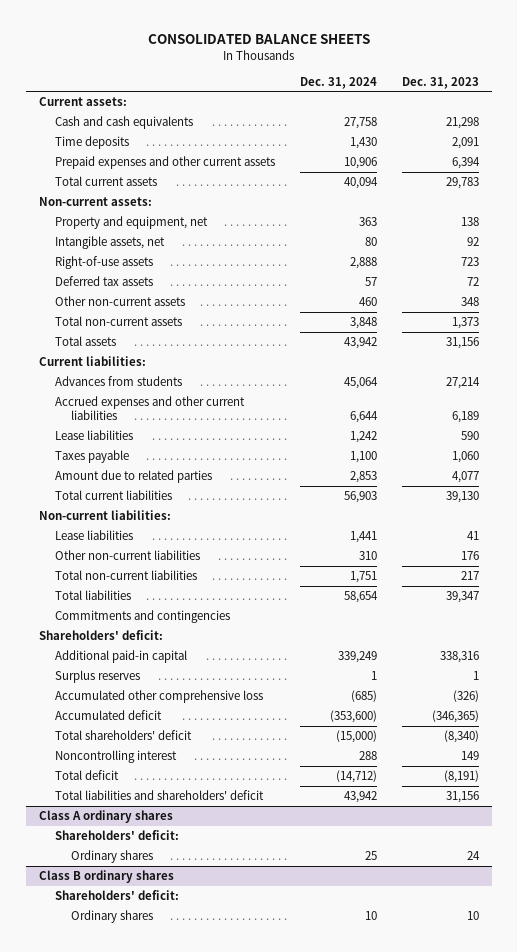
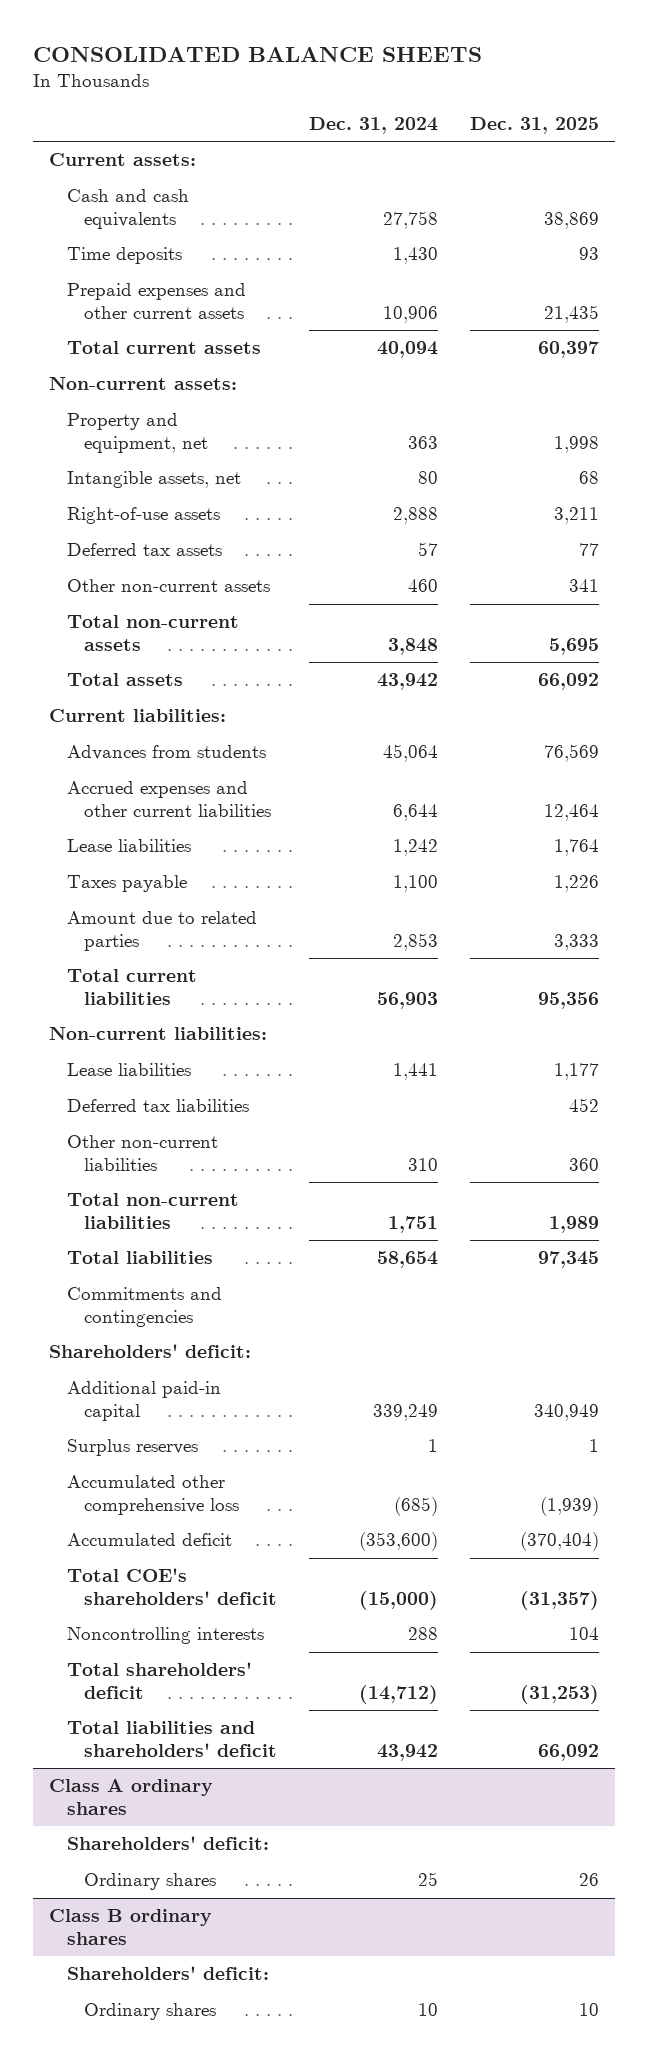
- | Dec. 31, 2024 | Dec. 31, 2023
+ | Dec. 31, 2024 | Dec. 31, 2025
+ Deferred tax liabilities | | 452
- Total shareholders' deficit | (15,000) | (8,340)
- Noncontrolling interest | 288 | 149
- Total deficit | (14,712) | (8,191)
+ Total COE's shareholders' deficit | (15,000) | (31,357)
+ Noncontrolling interests | 288 | 104
+ Total shareholders' deficit | (14,712) | (31,253)

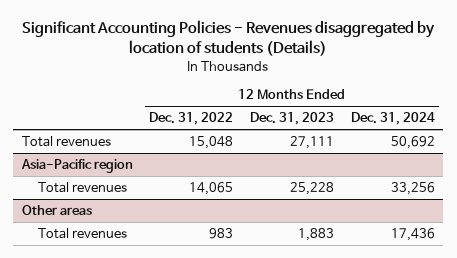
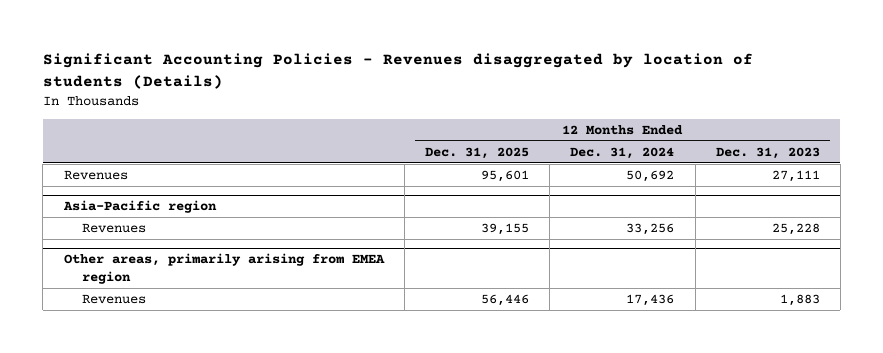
- | 12 Months Ended Dec. 31, 2022 | 12 Months Ended Dec. 31, 2023 | 12 Months Ended Dec. 31, 2024
+ | 12 Months Ended Dec. 31, 2025 | 12 Months Ended Dec. 31, 2024 | 12 Months Ended Dec. 31, 2023
- Total revenues | 15,048 | 27,111 | 50,692
+ Revenues | 95,601 | 50,692 | 27,111
@ Asia-Pacific region
- Total revenues | 14,065 | 25,228 | 33,256
- Other areas
- Total revenues | 983 | 1,883 | 17,436
@ Asia-Pacific region
+ Revenues | 39,155 | 33,256 | 25,228
+ Other areas, primarily arising from EMEA region
+ Revenues | 56,446 | 17,436 | 1,883

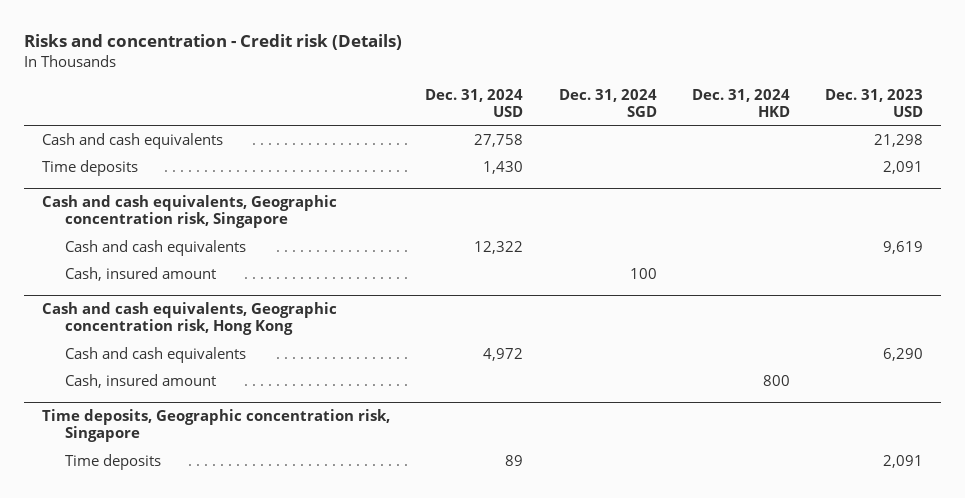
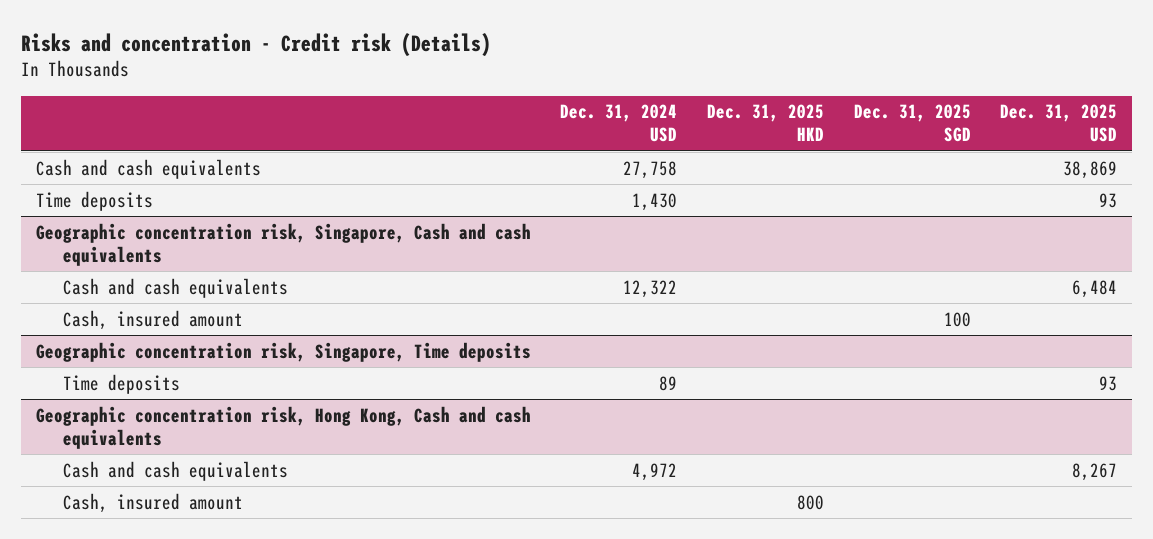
- | Dec. 31, 2024 USD | Dec. 31, 2024 SGD | Dec. 31, 2024 HKD | Dec. 31, 2023 USD
+ | Dec. 31, 2024 USD | Dec. 31, 2025 HKD | Dec. 31, 2025 SGD | Dec. 31, 2025 USD
- Cash and cash equivalents, Geographic concentration risk, Singapore
+ Geographic concentration risk, Singapore, Cash and cash equivalents
- Cash and cash equivalents, Geographic concentration risk, Hong Kong
+ Geographic concentration risk, Singapore, Time deposits
+ Time deposits | 89 | | | 93
+ Geographic concentration risk, Hong Kong, Cash and cash equivalents
- Time deposits, Geographic concentration risk, Singapore
- Time deposits | 89 | | | 2,091

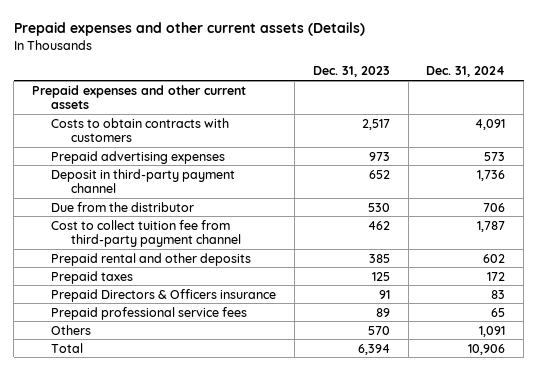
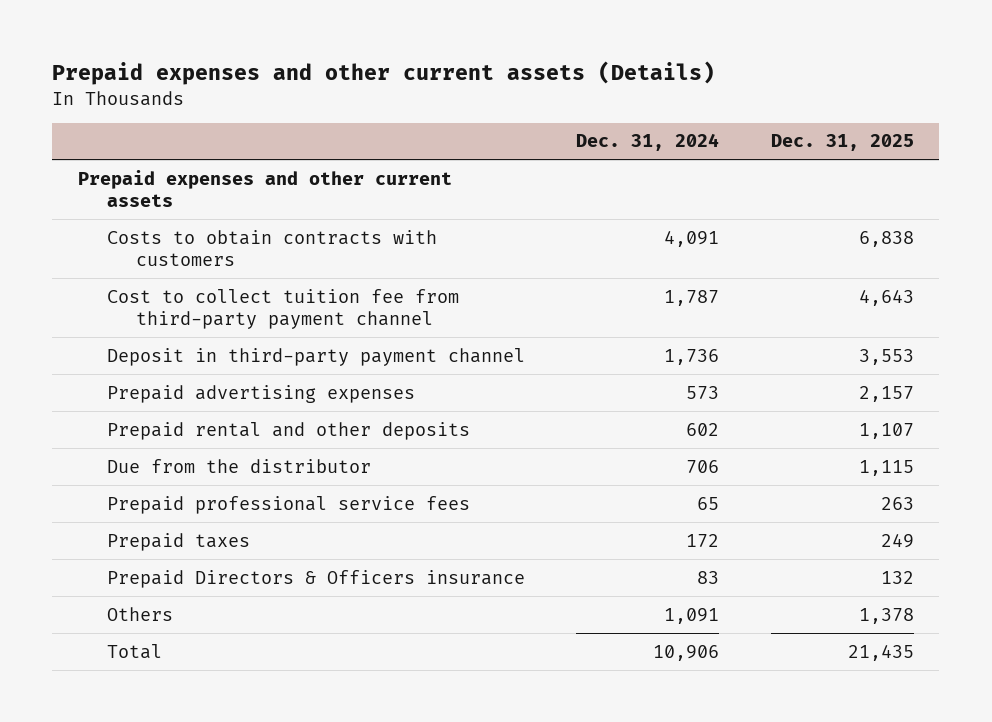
- | Dec. 31, 2023 | Dec. 31, 2024
+ | Dec. 31, 2024 | Dec. 31, 2025
moved down: Deposit in third-party payment channel | 1,736 | 3,553
moved down: Prepaid advertising expenses | 573 | 2,157
moved down: Due from the distributor | 706 | 1,115
moved up: Prepaid professional service fees | 65 | 263

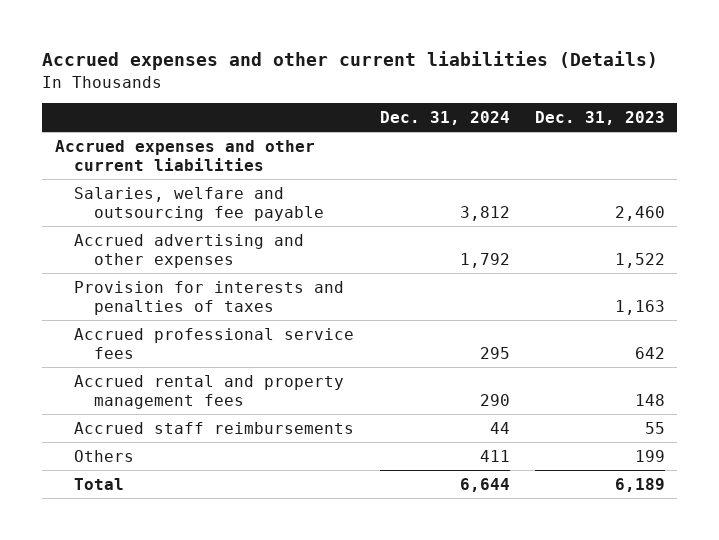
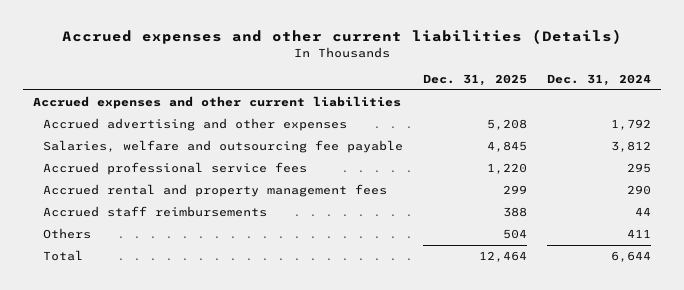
- | Dec. 31, 2024 | Dec. 31, 2023
+ | Dec. 31, 2025 | Dec. 31, 2024
- Provision for interests and penalties of taxes | | 1,163
moved down: Salaries, welfare and outsourcing fee payable | 4,845 | 3,812

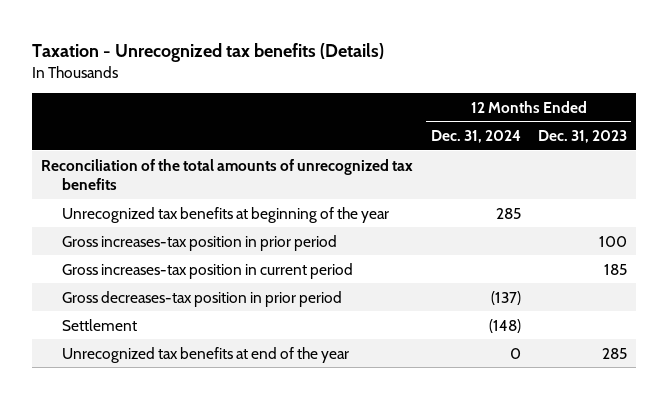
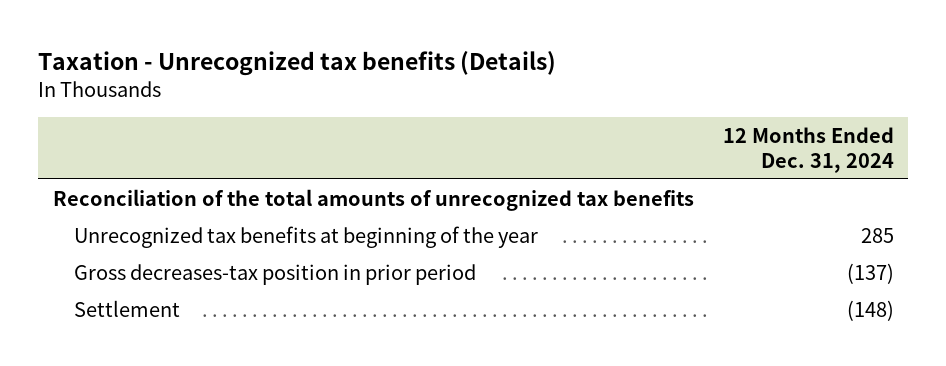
- | 12 Months Ended Dec. 31, 2024 | 12 Months Ended Dec. 31, 2023
+ | 12 Months Ended Dec. 31, 2024
- Gross increases-tax position in prior period | | 100
- Gross increases-tax position in current period | | 185
- Unrecognized tax benefits at end of the year | 0 | 285

